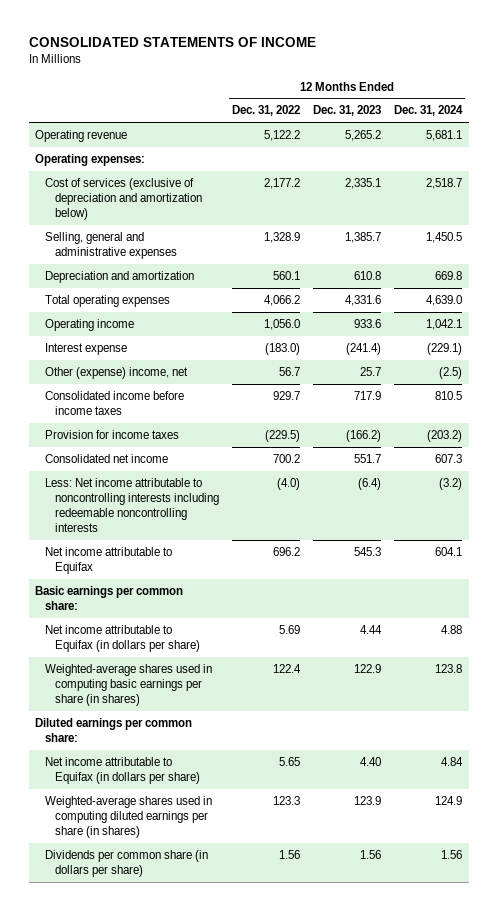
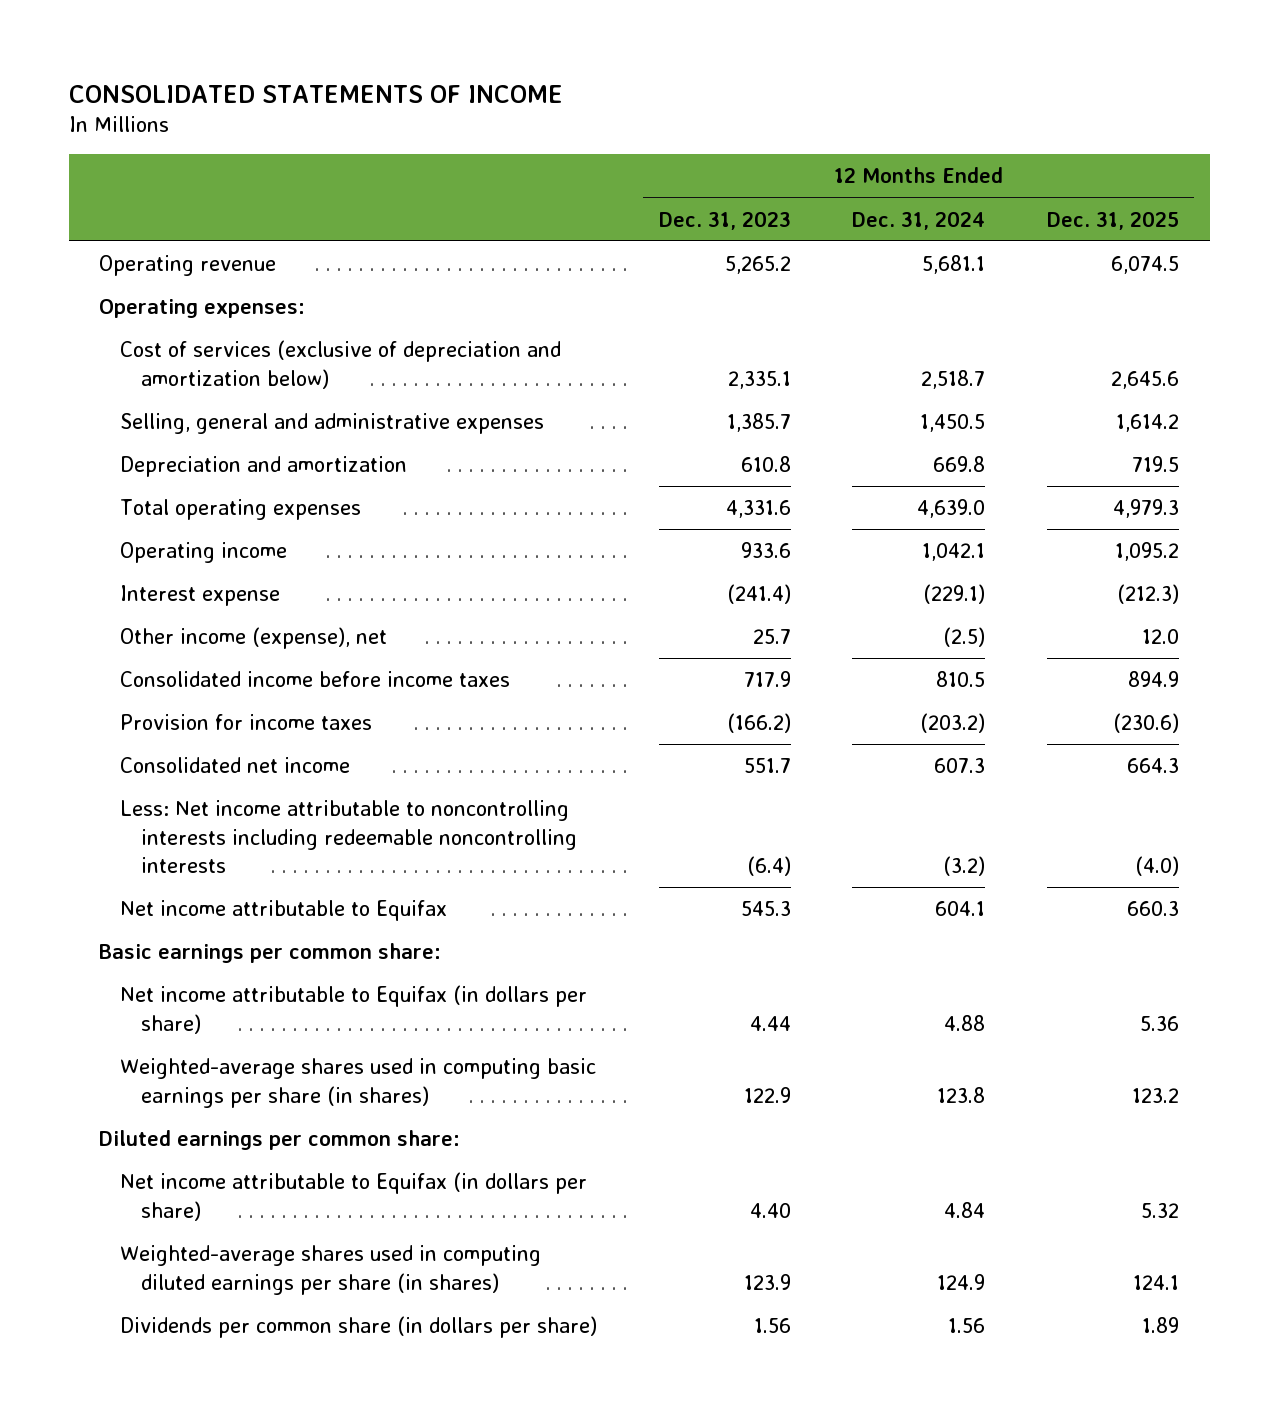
- | 12 Months Ended Dec. 31, 2022 | 12 Months Ended Dec. 31, 2023 | 12 Months Ended Dec. 31, 2024
+ | 12 Months Ended Dec. 31, 2023 | 12 Months Ended Dec. 31, 2024 | 12 Months Ended Dec. 31, 2025
- Other (expense) income, net | 56.7 | 25.7 | (2.5)
+ Other income (expense), net | 25.7 | (2.5) | 12.0

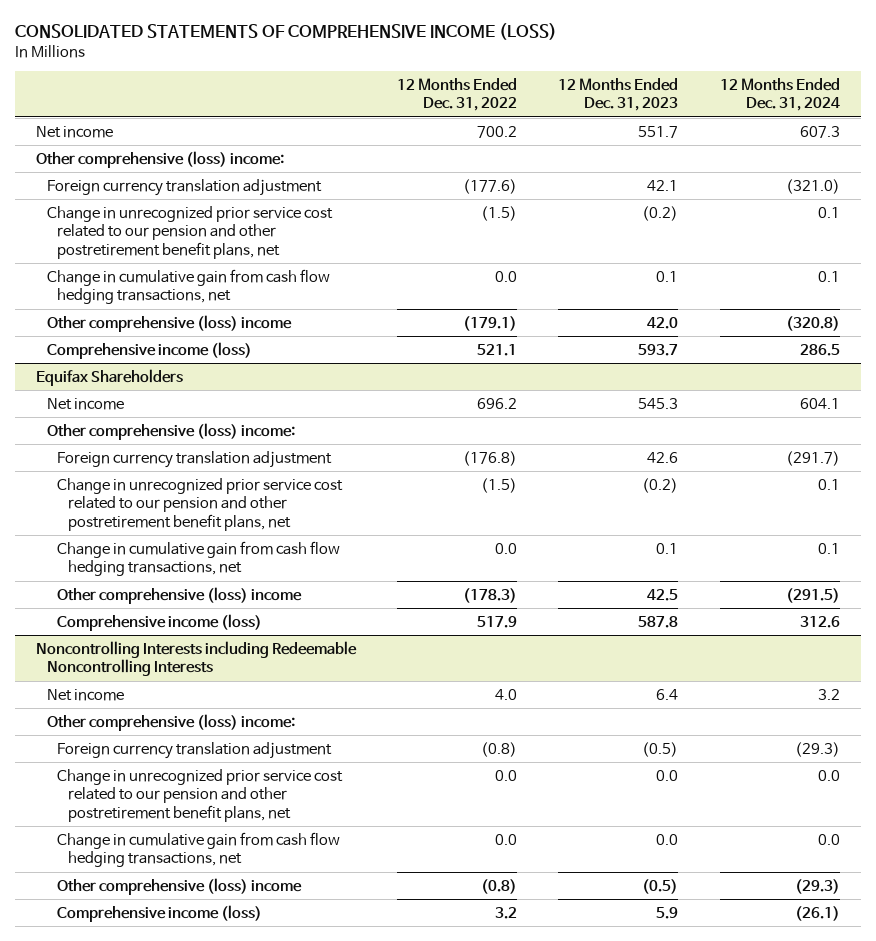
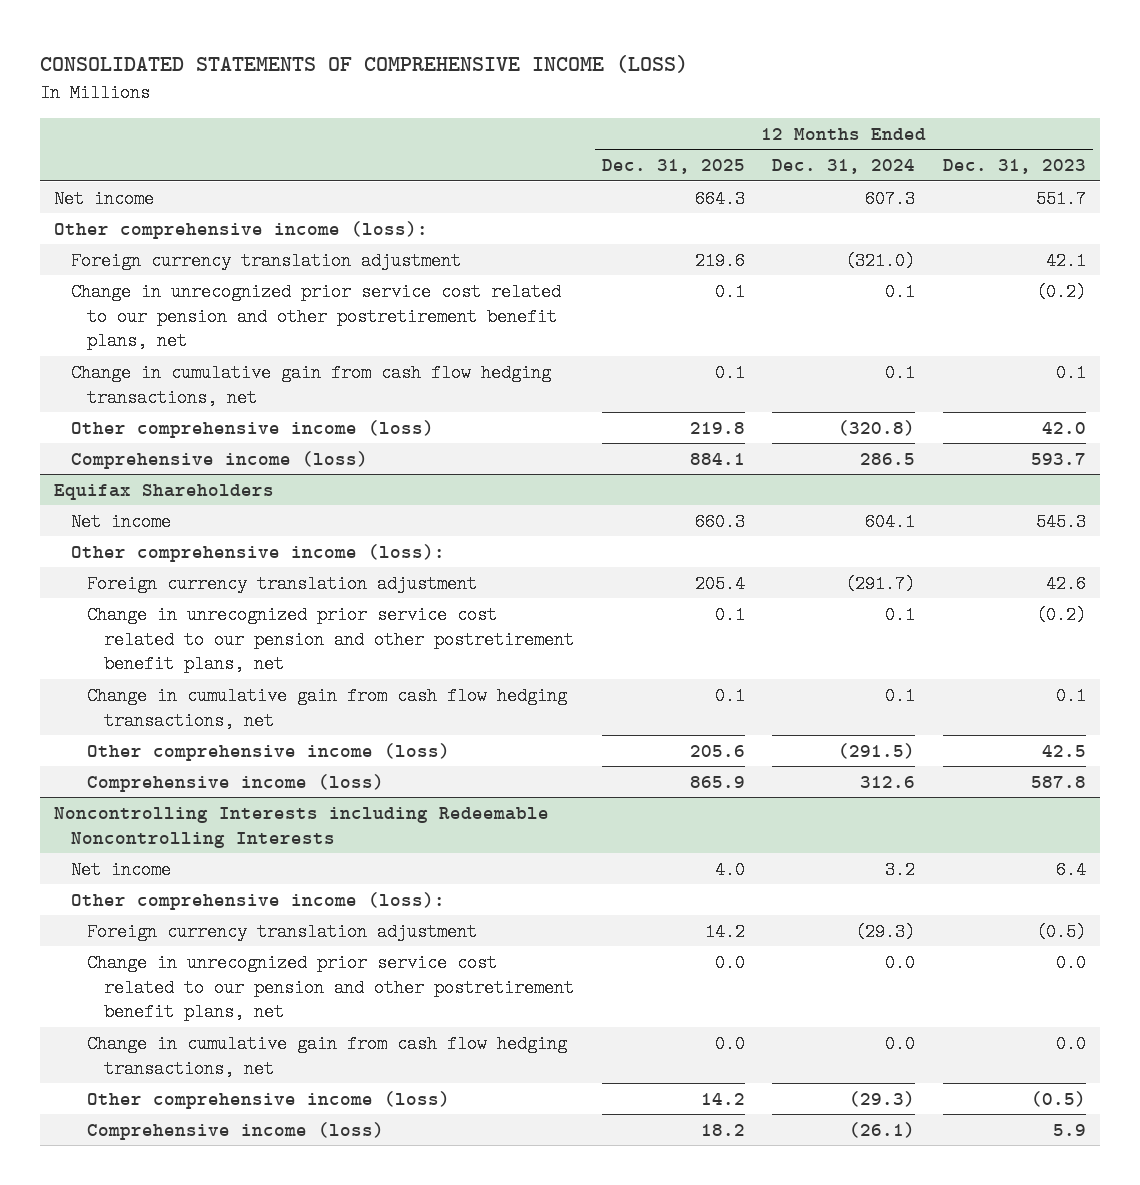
- | 12 Months Ended Dec. 31, 2022 | 12 Months Ended Dec. 31, 2023 | 12 Months Ended Dec. 31, 2024
+ | 12 Months Ended Dec. 31, 2025 | 12 Months Ended Dec. 31, 2024 | 12 Months Ended Dec. 31, 2023
- Other comprehensive (loss) income:
+ Other comprehensive income (loss):
- Other comprehensive (loss) income | (179.1) | 42.0 | (320.8)
+ Other comprehensive income (loss) | 219.8 | (320.8) | 42.0
@ Equifax Shareholders
- Other comprehensive (loss) income:
+ Other comprehensive income (loss):
- Other comprehensive (loss) income | (178.3) | 42.5 | (291.5)
+ Other comprehensive income (loss) | 205.6 | (291.5) | 42.5
@ Noncontrolling Interests including Redeemable Noncontrolling Interests
- Other comprehensive (loss) income:
+ Other comprehensive income (loss):
- Other comprehensive (loss) income | (0.8) | (0.5) | (29.3)
+ Other comprehensive income (loss) | 14.2 | (29.3) | (0.5)

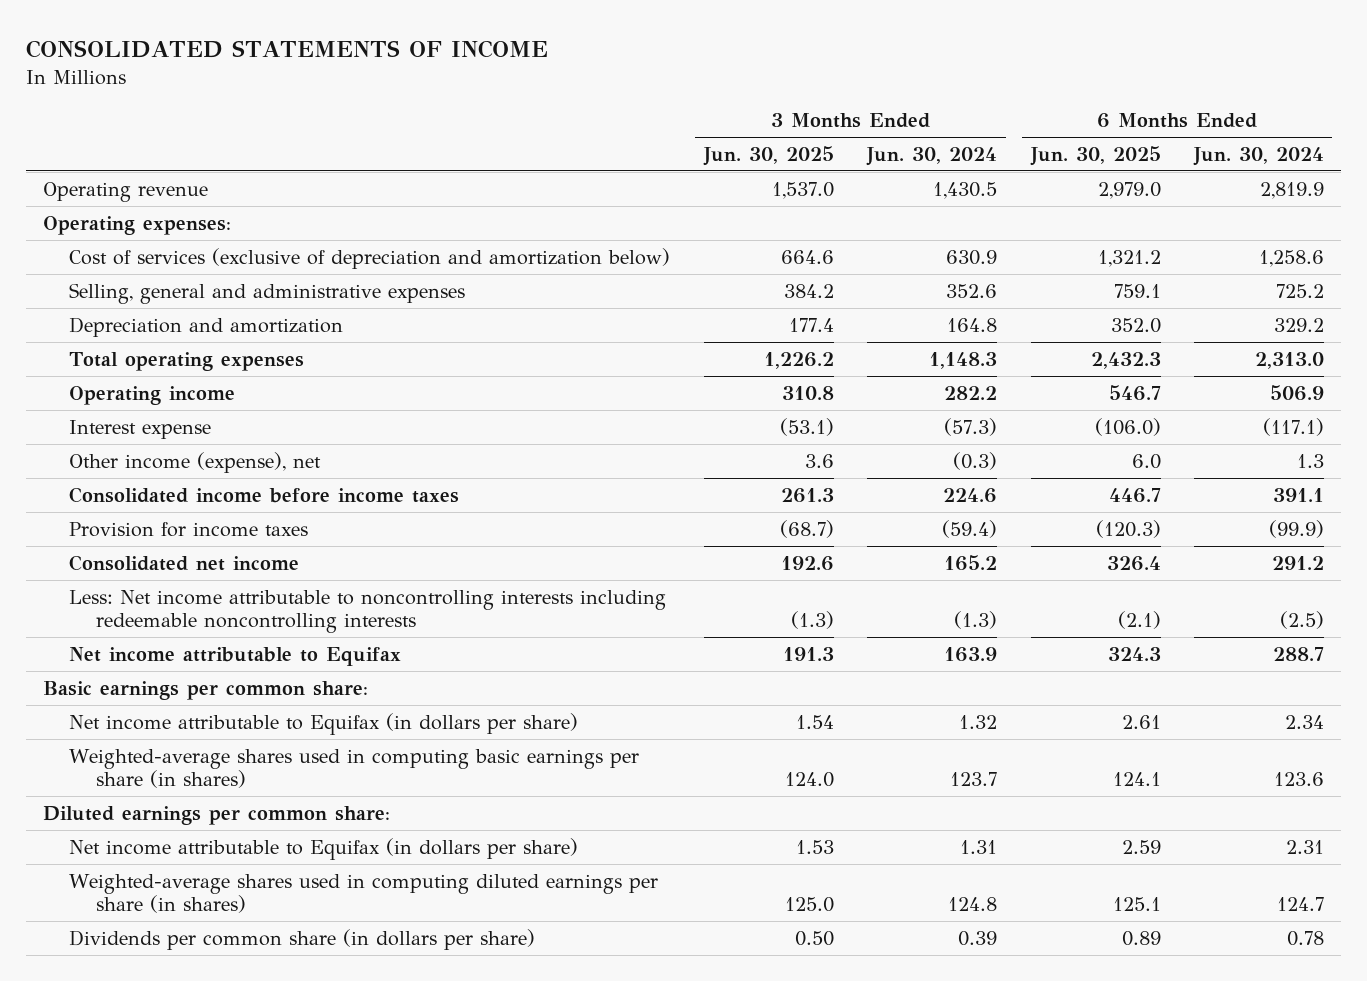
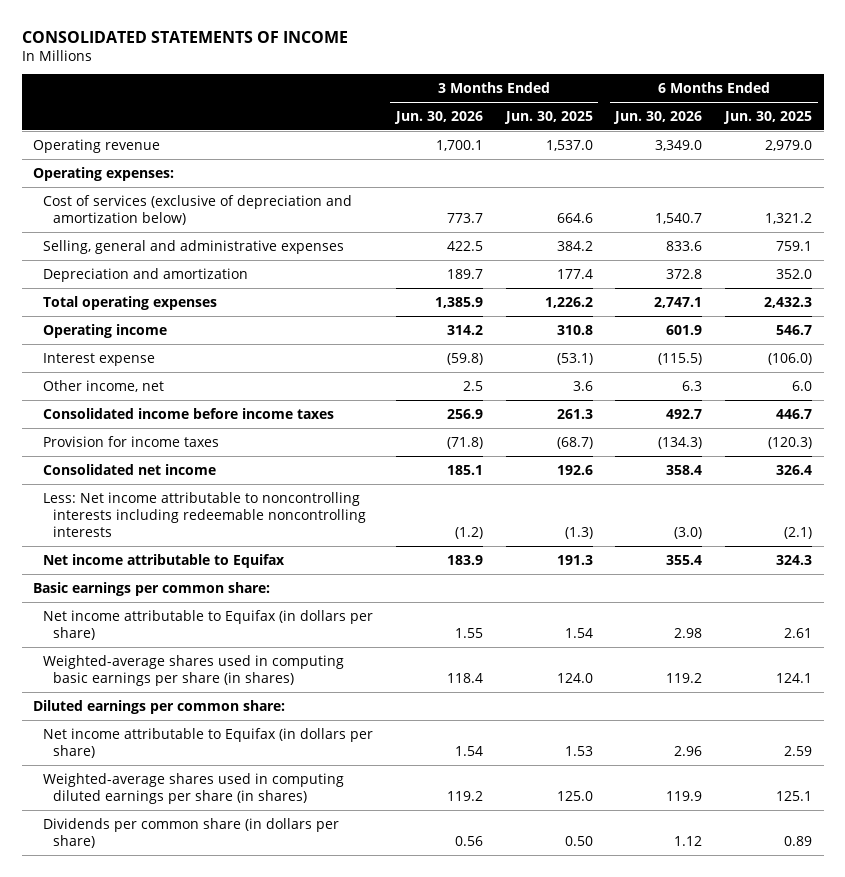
- | 3 Months Ended Jun. 30, 2025 | 3 Months Ended Jun. 30, 2024 | 6 Months Ended Jun. 30, 2025 | 6 Months Ended Jun. 30, 2024
+ | 3 Months Ended Jun. 30, 2026 | 3 Months Ended Jun. 30, 2025 | 6 Months Ended Jun. 30, 2026 | 6 Months Ended Jun. 30, 2025
- Other income (expense), net | 3.6 | (0.3) | 6.0 | 1.3
+ Other income, net | 2.5 | 3.6 | 6.3 | 6.0

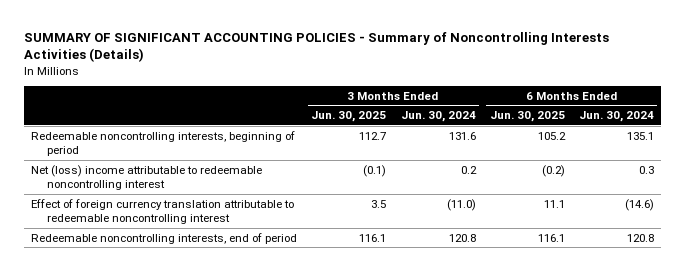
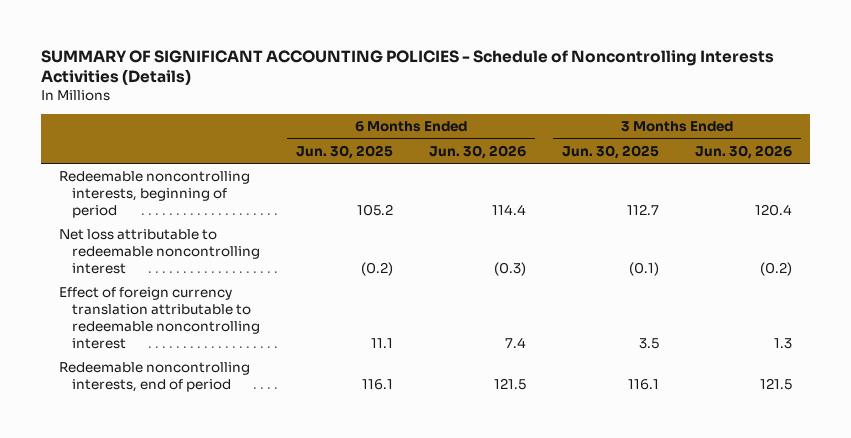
- SUMMARY OF SIGNIFICANT ACCOUNTING POLICIES - Summary of Noncontrolling Interests Activities (Details)
+ SUMMARY OF SIGNIFICANT ACCOUNTING POLICIES - Schedule of Noncontrolling Interests Activities (Details)
- | 3 Months Ended Jun. 30, 2025 | 3 Months Ended Jun. 30, 2024 | 6 Months Ended Jun. 30, 2025 | 6 Months Ended Jun. 30, 2024
+ | 6 Months Ended Jun. 30, 2025 | 6 Months Ended Jun. 30, 2026 | 3 Months Ended Jun. 30, 2025 | 3 Months Ended Jun. 30, 2026
- Net (loss) income attributable to redeemable noncontrolling interest | (0.1) | 0.2 | (0.2) | 0.3
+ Net loss attributable to redeemable noncontrolling interest | (0.2) | (0.3) | (0.1) | (0.2)

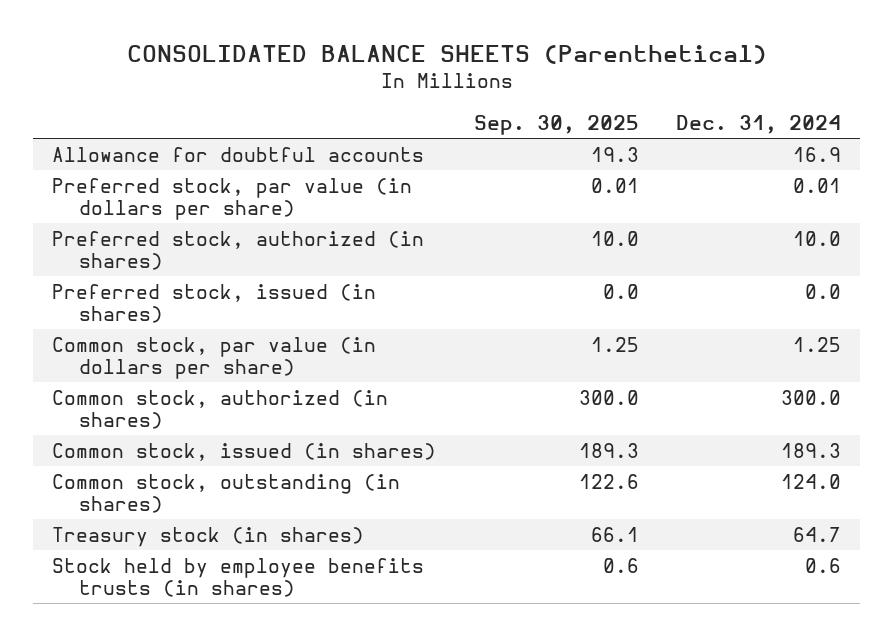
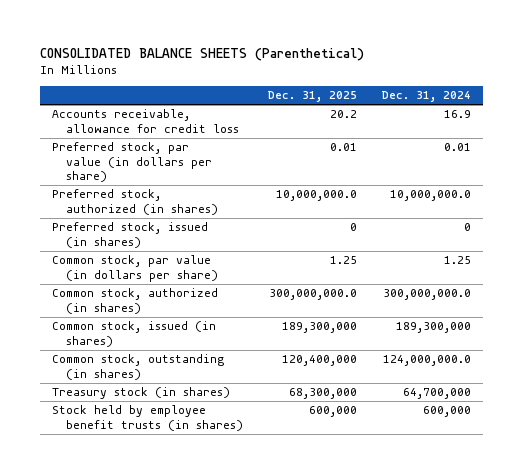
- | Sep. 30, 2025 | Dec. 31, 2024
+ | Dec. 31, 2025 | Dec. 31, 2024
- Allowance for doubtful accounts | 19.3 | 16.9
+ Accounts receivable, allowance for credit loss | 20.2 | 16.9
- Preferred stock, authorized (in shares) | 10.0 | 10.0
- Preferred stock, issued (in shares) | 0.0 | 0.0
+ Preferred stock, authorized (in shares) | 10,000,000.0 | 10,000,000.0
+ Preferred stock, issued (in shares) | 0 | 0
- Common stock, authorized (in shares) | 300.0 | 300.0
- Common stock, issued (in shares) | 189.3 | 189.3
- Common stock, outstanding (in shares) | 122.6 | 124.0
- Treasury stock (in shares) | 66.1 | 64.7
- Stock held by employee benefits trusts (in shares) | 0.6 | 0.6
+ Common stock, authorized (in shares) | 300,000,000.0 | 300,000,000.0
+ Common stock, issued (in shares) | 189,300,000 | 189,300,000
+ Common stock, outstanding (in shares) | 120,400,000 | 124,000,000.0
+ Treasury stock (in shares) | 68,300,000 | 64,700,000
+ Stock held by employee benefit trusts (in shares) | 600,000 | 600,000

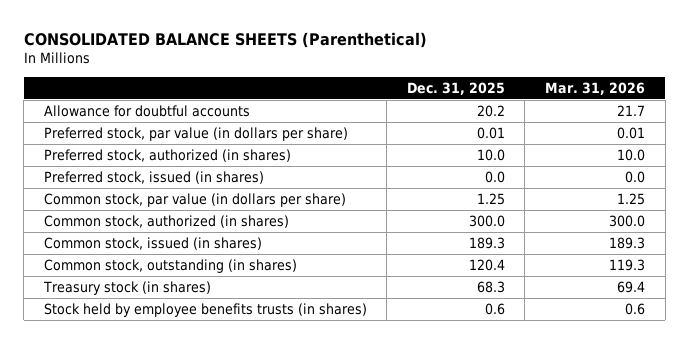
- | Dec. 31, 2025 | Dec. 31, 2024
+ | Dec. 31, 2025 | Mar. 31, 2026
- Accounts receivable, allowance for credit loss | 20.2 | 16.9
+ Allowance for doubtful accounts | 20.2 | 21.7
- Preferred stock, authorized (in shares) | 10,000,000.0 | 10,000,000.0
- Preferred stock, issued (in shares) | 0 | 0
+ Preferred stock, authorized (in shares) | 10.0 | 10.0
+ Preferred stock, issued (in shares) | 0.0 | 0.0
- Common stock, authorized (in shares) | 300,000,000.0 | 300,000,000.0
- Common stock, issued (in shares) | 189,300,000 | 189,300,000
- Common stock, outstanding (in shares) | 120,400,000 | 124,000,000.0
- Treasury stock (in shares) | 68,300,000 | 64,700,000
- Stock held by employee benefit trusts (in shares) | 600,000 | 600,000
+ Common stock, authorized (in shares) | 300.0 | 300.0
+ Common stock, issued (in shares) | 189.3 | 189.3
+ Common stock, outstanding (in shares) | 120.4 | 119.3
+ Treasury stock (in shares) | 68.3 | 69.4
+ Stock held by employee benefits trusts (in shares) | 0.6 | 0.6

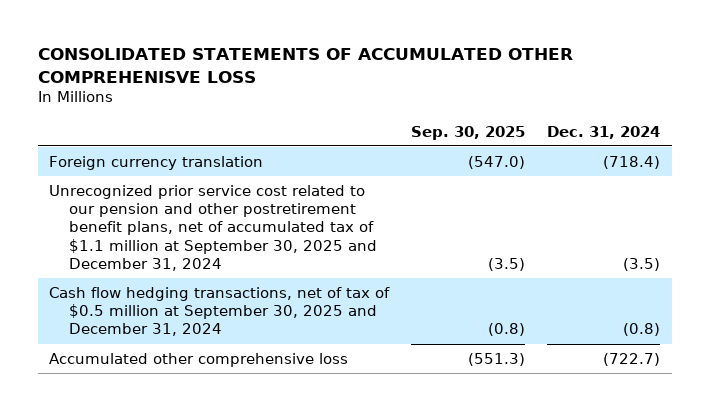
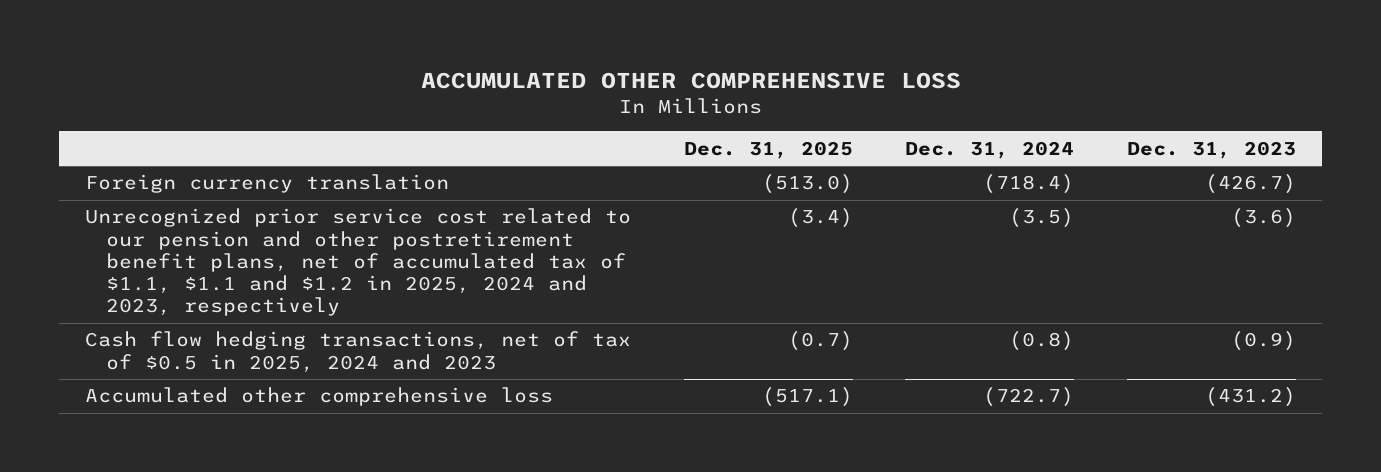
- CONSOLIDATED STATEMENTS OF ACCUMULATED OTHER COMPREHENISVE LOSS
+ ACCUMULATED OTHER COMPREHENSIVE LOSS
- | Sep. 30, 2025 | Dec. 31, 2024
+ | Dec. 31, 2025 | Dec. 31, 2024 | Dec. 31, 2023
- Unrecognized prior service cost related to our pension and other postretirement benefit plans, net of accumulated tax of $1.1 million at September 30, 2025 and December 31, 2024 | (3.5) | (3.5)
- Cash flow hedging transactions, net of tax of $0.5 million at September 30, 2025 and December 31, 2024 | (0.8) | (0.8)
+ Unrecognized prior service cost related to our pension and other postretirement benefit plans, net of accumulated tax of $1.1, $1.1 and $1.2 in 2025, 2024 and 2023, respectively | (3.4) | (3.5) | (3.6)
+ Cash flow hedging transactions, net of tax of $0.5 in 2025, 2024 and 2023 | (0.7) | (0.8) | (0.9)

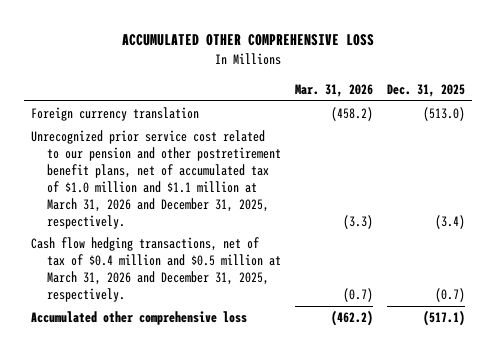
- | Dec. 31, 2025 | Dec. 31, 2024 | Dec. 31, 2023
+ | Mar. 31, 2026 | Dec. 31, 2025
- Unrecognized prior service cost related to our pension and other postretirement benefit plans, net of accumulated tax of $1.1, $1.1 and $1.2 in 2025, 2024 and 2023, respectively | (3.4) | (3.5) | (3.6)
- Cash flow hedging transactions, net of tax of $0.5 in 2025, 2024 and 2023 | (0.7) | (0.8) | (0.9)
+ Unrecognized prior service cost related to our pension and other postretirement benefit plans, net of accumulated tax of $1.0 million and $1.1 million at March 31, 2026 and December 31, 2025, respectively. | (3.3) | (3.4)
+ Cash flow hedging transactions, net of tax of $0.4 million and $0.5 million at March 31, 2026 and December 31, 2025, respectively. | (0.7) | (0.7)

